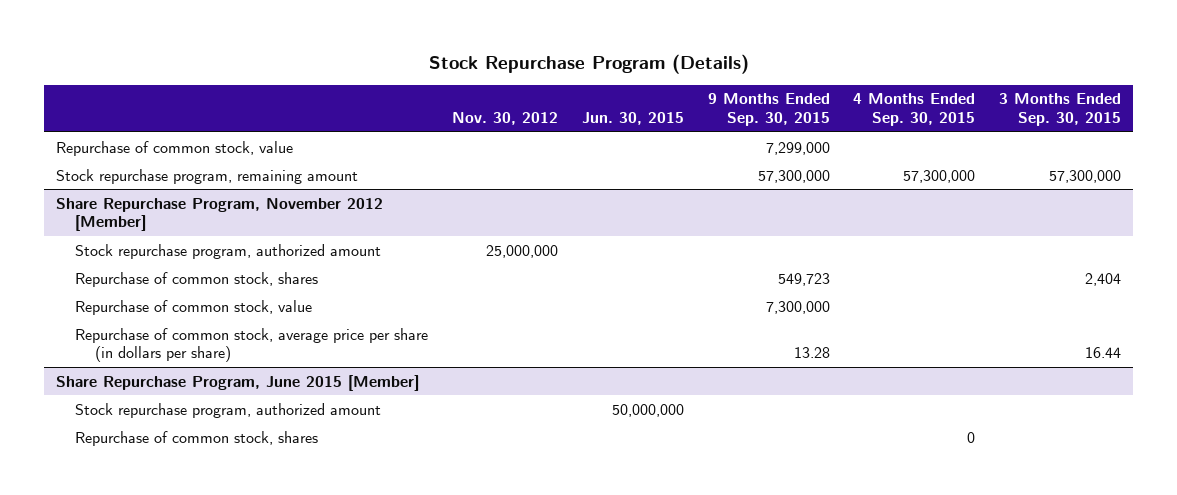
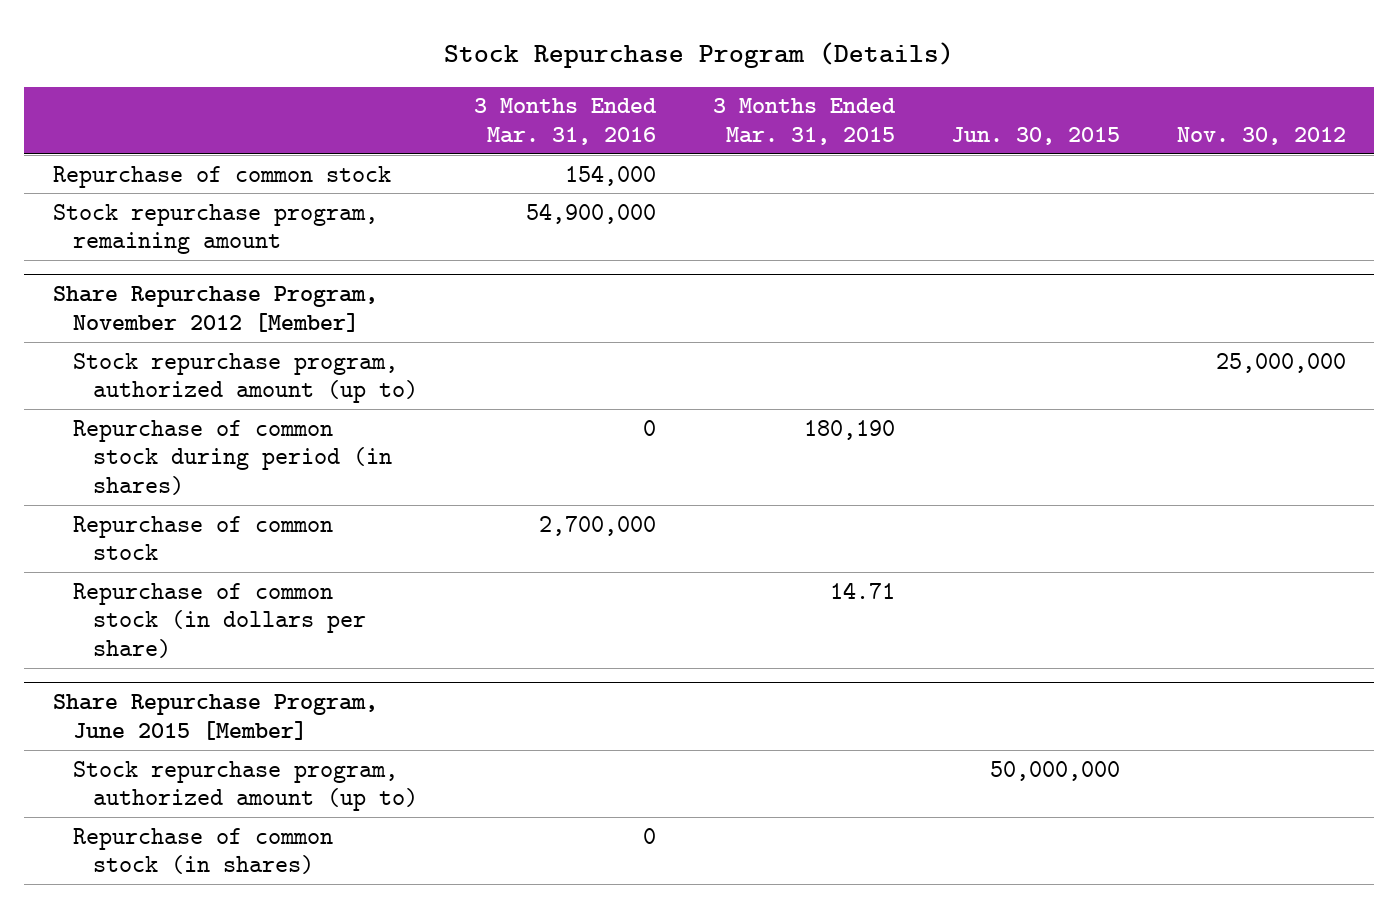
- | Nov. 30, 2012 | Jun. 30, 2015 | 9 Months Ended Sep. 30, 2015 | 4 Months Ended Sep. 30, 2015 | 3 Months Ended Sep. 30, 2015
+ | 3 Months Ended Mar. 31, 2016 | 3 Months Ended Mar. 31, 2015 | Jun. 30, 2015 | Nov. 30, 2012
- Repurchase of common stock, value | | | 7,299,000 | |
+ Repurchase of common stock | 154,000 | | |
@ Share Repurchase Program, November 2012 [Member]
- Stock repurchase program, authorized amount | 25,000,000 | | | |
- Repurchase of common stock, shares | | | 549,723 | | 2,404
- Repurchase of common stock, value | | | 7,300,000 | |
- Repurchase of common stock, average price per share (in dollars per share) | | | 13.28 | | 16.44
+ Stock repurchase program, authorized amount (up to) | | | | 25,000,000
+ Repurchase of common stock during period (in shares) | 0 | 180,190 | |
+ Repurchase of common stock | 2,700,000 | | |
+ Repurchase of common stock (in dollars per share) | | 14.71 | |
@ Share Repurchase Program, June 2015 [Member]
- Stock repurchase program, authorized amount | | 50,000,000 | | |
- Repurchase of common stock, shares | | | | 0 |
+ Stock repurchase program, authorized amount (up to) | | | 50,000,000 |
+ Repurchase of common stock (in shares) | 0 | | |

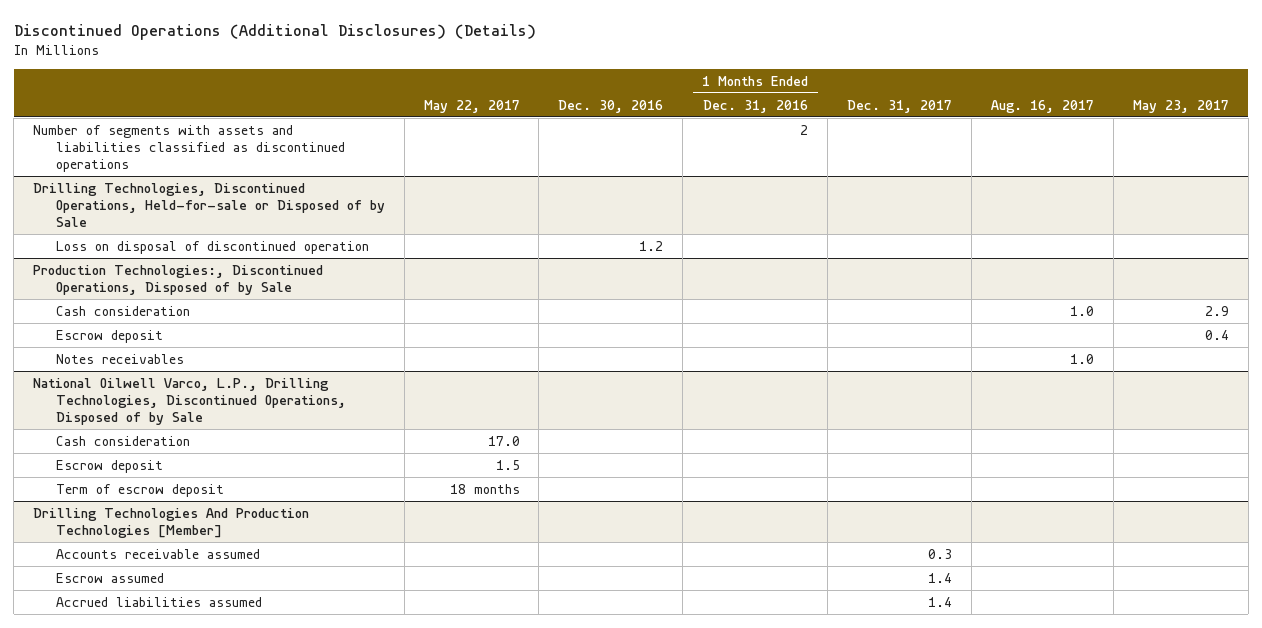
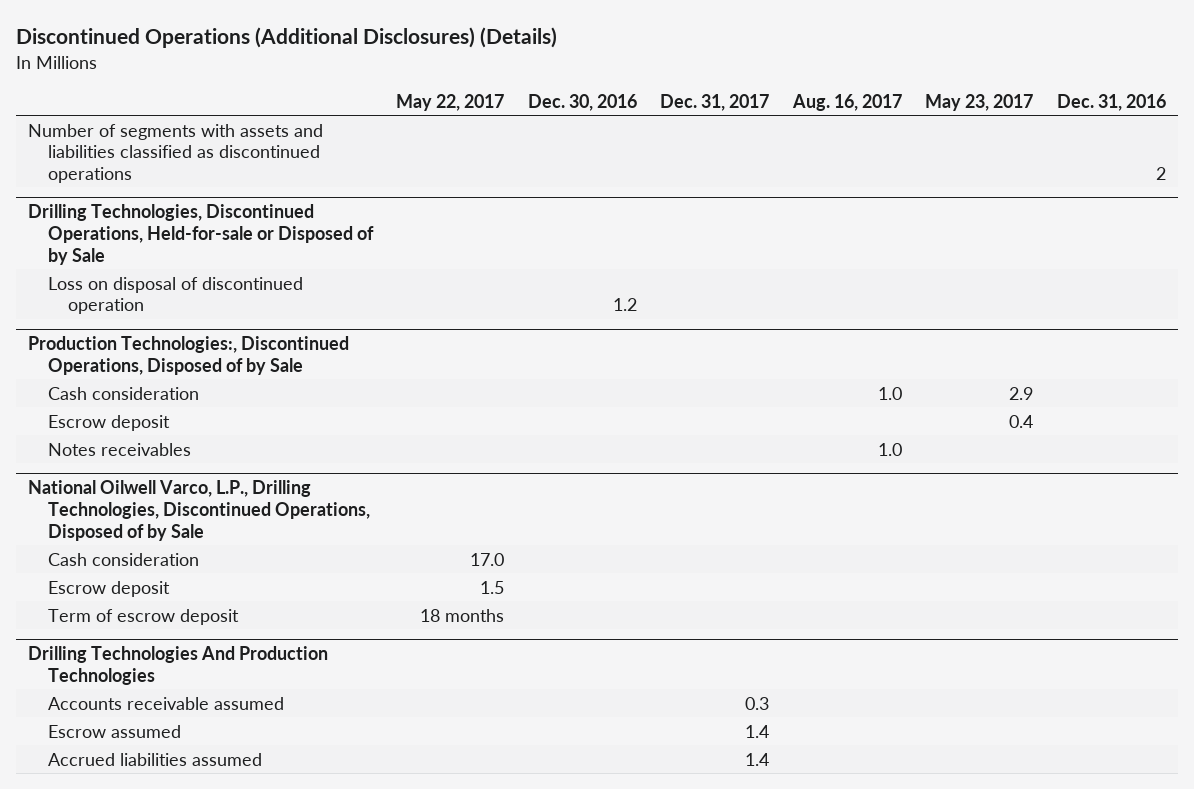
- | May 22, 2017 | Dec. 30, 2016 | 1 Months Ended Dec. 31, 2016 | Dec. 31, 2017 | Aug. 16, 2017 | May 23, 2017
+ | May 22, 2017 | Dec. 30, 2016 | Dec. 31, 2017 | Aug. 16, 2017 | May 23, 2017 | Dec. 31, 2016
- Drilling Technologies And Production Technologies [Member]
+ Drilling Technologies And Production Technologies

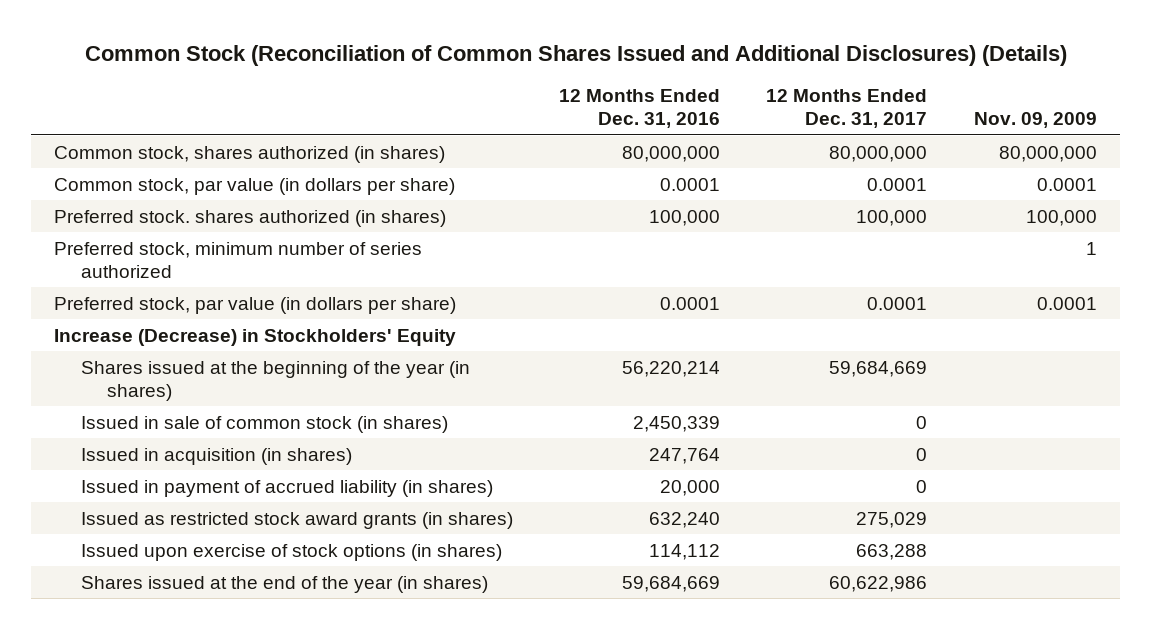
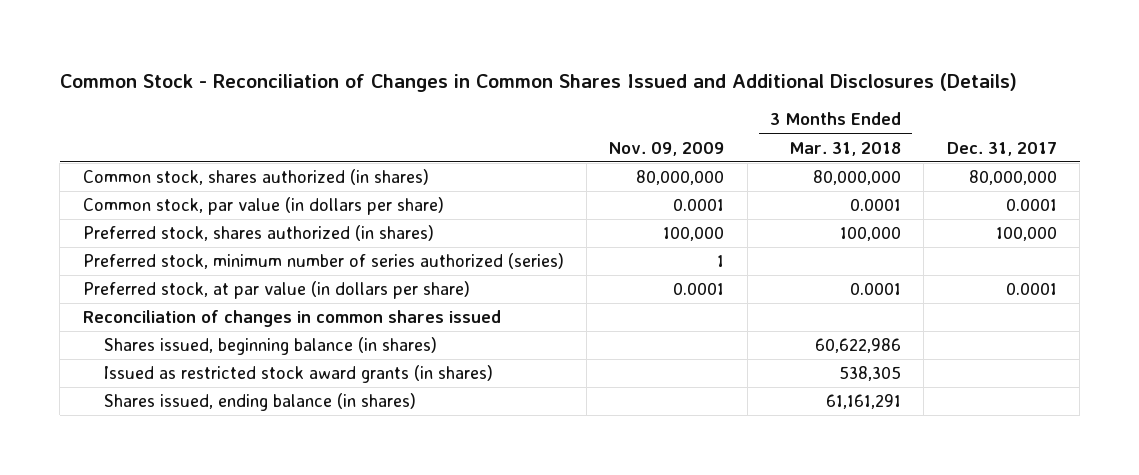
- Common Stock (Reconciliation of Common Shares Issued and Additional Disclosures) (Details)
+ Common Stock - Reconciliation of Changes in Common Shares Issued and Additional Disclosures (Details)
- | 12 Months Ended Dec. 31, 2016 | 12 Months Ended Dec. 31, 2017 | Nov. 09, 2009
+ | Nov. 09, 2009 | 3 Months Ended Mar. 31, 2018 | Dec. 31, 2017
- Preferred stock. shares authorized (in shares) | 100,000 | 100,000 | 100,000
- Preferred stock, minimum number of series authorized | | | 1
- Preferred stock, par value (in dollars per share) | 0.0001 | 0.0001 | 0.0001
- Increase (Decrease) in Stockholders' Equity
- Shares issued at the beginning of the year (in shares) | 56,220,214 | 59,684,669 |
- Issued in sale of common stock (in shares) | 2,450,339 | 0 |
- Issued in acquisition (in shares) | 247,764 | 0 |
- Issued in payment of accrued liability (in shares) | 20,000 | 0 |
+ Preferred stock, shares authorized (in shares) | 100,000 | 100,000 | 100,000
+ Preferred stock, minimum number of series authorized (series) | 1 | |
+ Preferred stock, at par value (in dollars per share) | 0.0001 | 0.0001 | 0.0001
+ Reconciliation of changes in common shares issued
+ Shares issued, beginning balance (in shares) | | 60,622,986 |
- Issued upon exercise of stock options (in shares) | 114,112 | 663,288 |
- Shares issued at the end of the year (in shares) | 59,684,669 | 60,622,986 |
+ Shares issued, ending balance (in shares) | | 61,161,291 |

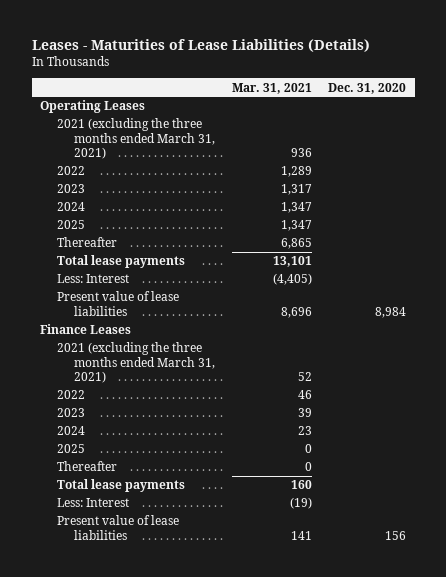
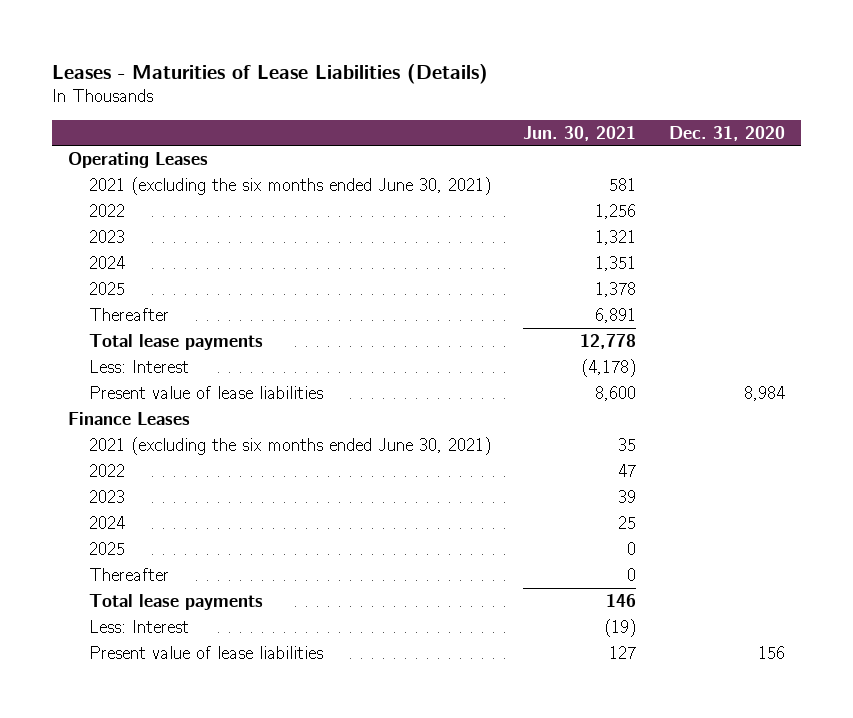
- | Mar. 31, 2021 | Dec. 31, 2020
+ | Jun. 30, 2021 | Dec. 31, 2020
- 2021 (excluding the three months ended March 31, 2021) | 936 |
+ 2021 (excluding the six months ended June 30, 2021) | 581 |
- 2021 (excluding the three months ended March 31, 2021) | 52 |
+ 2021 (excluding the six months ended June 30, 2021) | 35 |

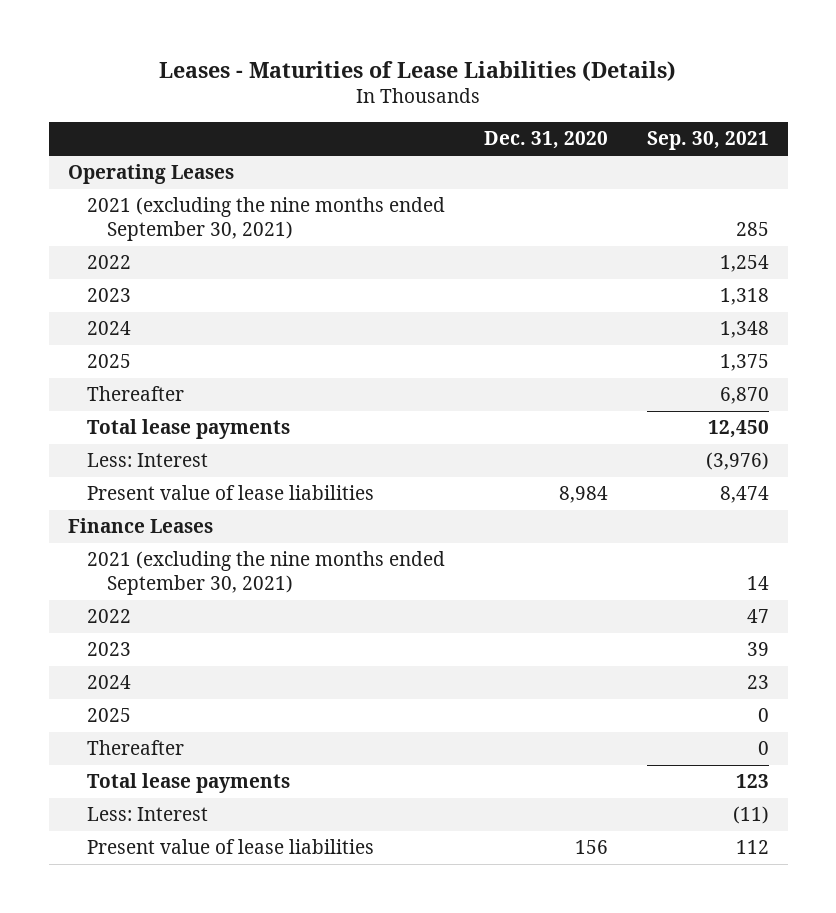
- | Jun. 30, 2021 | Dec. 31, 2020
+ | Dec. 31, 2020 | Sep. 30, 2021
- 2021 (excluding the six months ended June 30, 2021) | 581 |
+ 2021 (excluding the nine months ended September 30, 2021) | | 285
- 2021 (excluding the six months ended June 30, 2021) | 35 |
+ 2021 (excluding the nine months ended September 30, 2021) | | 14

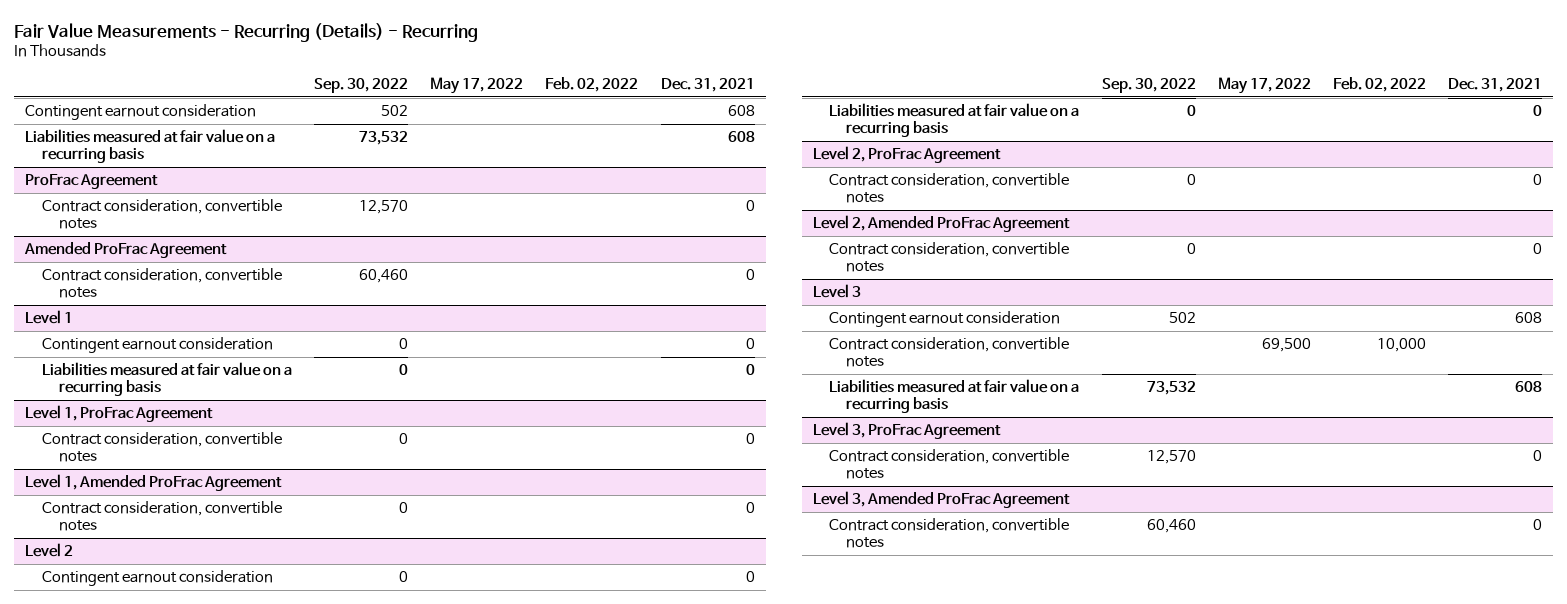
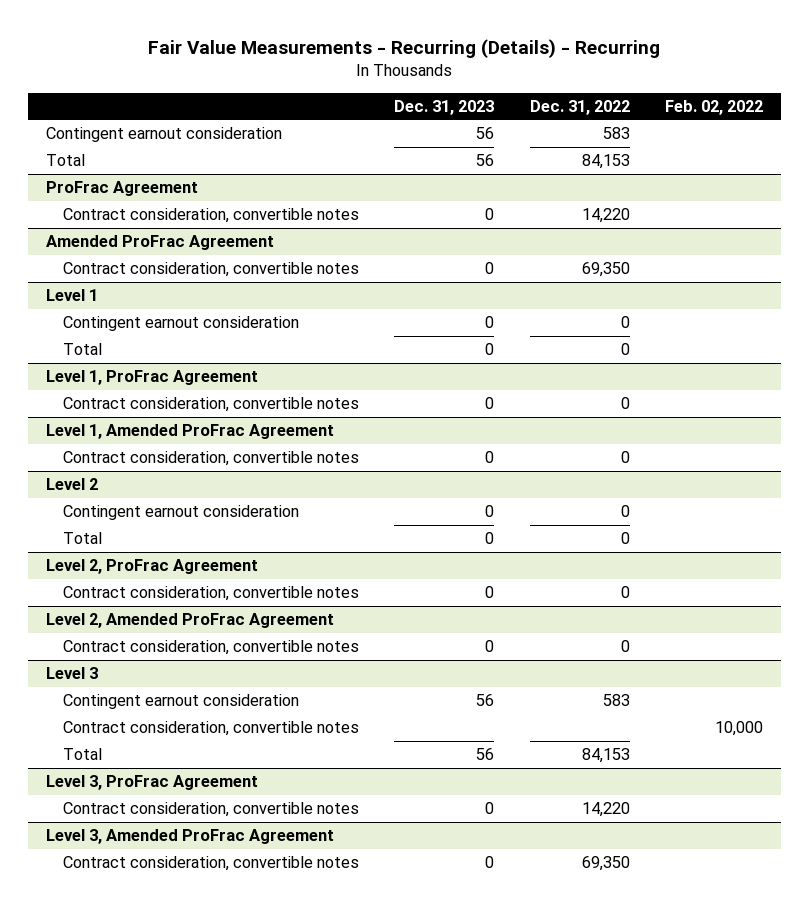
- | Sep. 30, 2022 | May 17, 2022 | Feb. 02, 2022 | Dec. 31, 2021
+ | Dec. 31, 2023 | Dec. 31, 2022 | Feb. 02, 2022
- Liabilities measured at fair value on a recurring basis | 73,532 | | | 608
+ Total | 56 | 84,153 |
@ Level 1
- Liabilities measured at fair value on a recurring basis | 0 | | | 0
+ Total | 0 | 0 |
@ Level 2
- Liabilities measured at fair value on a recurring basis | 0 | | | 0
+ Total | 0 | 0 |
@ Level 3
- Liabilities measured at fair value on a recurring basis | 73,532 | | | 608
+ Total | 56 | 84,153 |

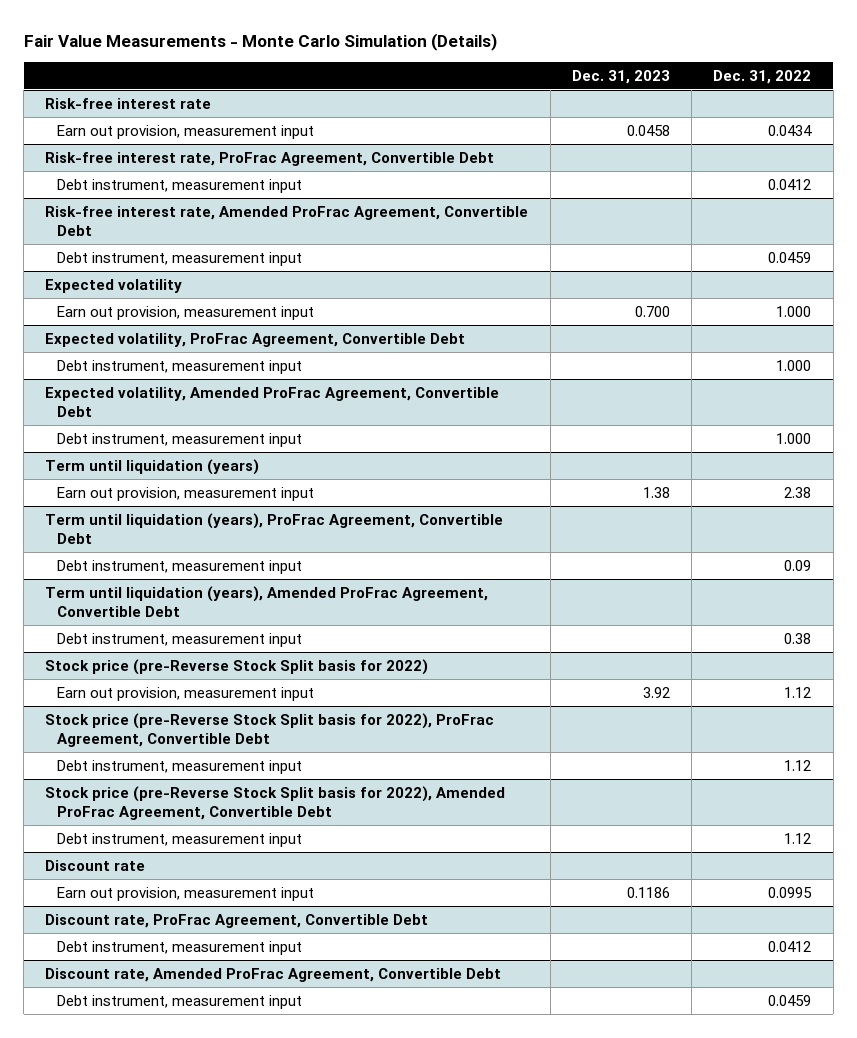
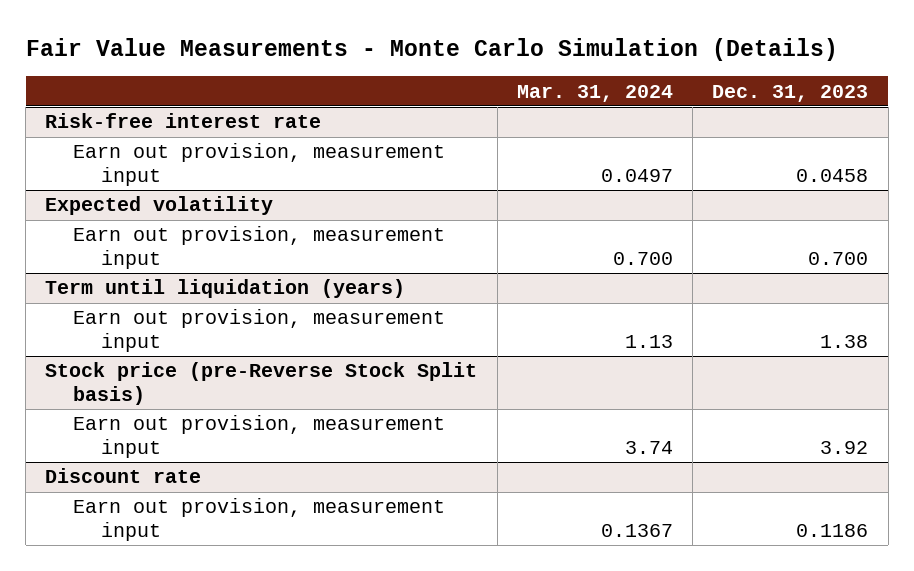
- | Dec. 31, 2023 | Dec. 31, 2022
+ | Mar. 31, 2024 | Dec. 31, 2023
- Risk-free interest rate, ProFrac Agreement, Convertible Debt
- Debt instrument, measurement input | | 0.0412
- Risk-free interest rate, Amended ProFrac Agreement, Convertible Debt
- Debt instrument, measurement input | | 0.0459
- Expected volatility, ProFrac Agreement, Convertible Debt
- Debt instrument, measurement input | | 1.000
- Expected volatility, Amended ProFrac Agreement, Convertible Debt
- Debt instrument, measurement input | | 1.000
- Term until liquidation (years), ProFrac Agreement, Convertible Debt
- Debt instrument, measurement input | | 0.09
- Term until liquidation (years), Amended ProFrac Agreement, Convertible Debt
- Debt instrument, measurement input | | 0.38
- Stock price (pre-Reverse Stock Split basis for 2022)
+ Stock price (pre-Reverse Stock Split basis)
- Stock price (pre-Reverse Stock Split basis for 2022), ProFrac Agreement, Convertible Debt
- Debt instrument, measurement input | | 1.12
- Stock price (pre-Reverse Stock Split basis for 2022), Amended ProFrac Agreement, Convertible Debt
- Debt instrument, measurement input | | 1.12
- Discount rate, ProFrac Agreement, Convertible Debt
- Debt instrument, measurement input | | 0.0412
- Discount rate, Amended ProFrac Agreement, Convertible Debt
- Debt instrument, measurement input | | 0.0459

